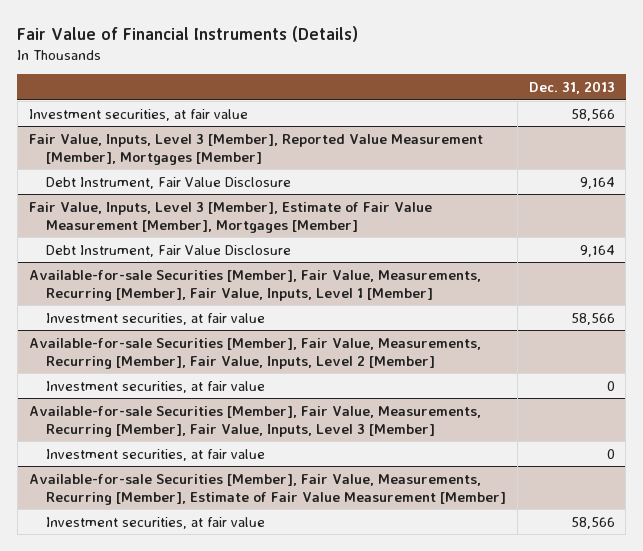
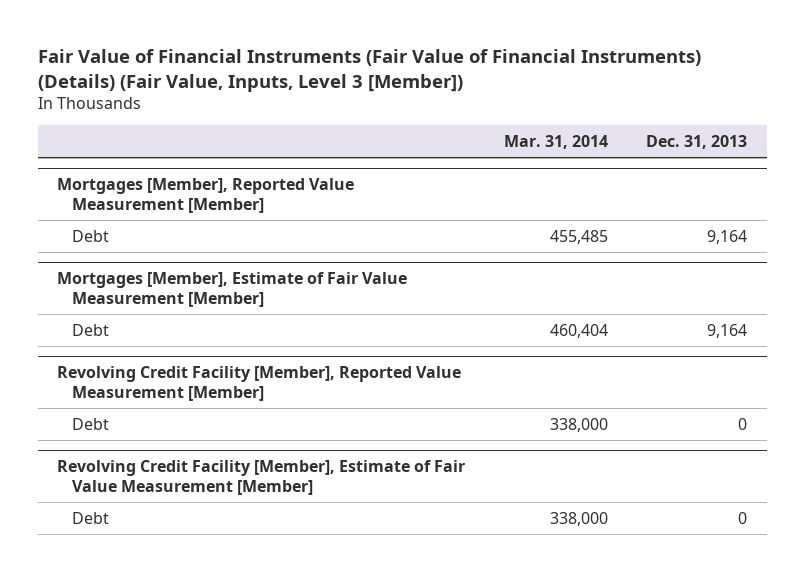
- Fair Value of Financial Instruments (Details)
+ Fair Value of Financial Instruments (Fair Value of Financial Instruments) (Details) (Fair Value, Inputs, Level 3 [Member])
- | Dec. 31, 2013
+ | Mar. 31, 2014 | Dec. 31, 2013
- Investment securities, at fair value | 58,566
- Fair Value, Inputs, Level 3 [Member], Reported Value Measurement [Member], Mortgages [Member]
- Debt Instrument, Fair Value Disclosure | 9,164
- Fair Value, Inputs, Level 3 [Member], Estimate of Fair Value Measurement [Member], Mortgages [Member]
- Debt Instrument, Fair Value Disclosure | 9,164
- Available-for-sale Securities [Member], Fair Value, Measurements, Recurring [Member], Fair Value, Inputs, Level 1 [Member]
- Investment securities, at fair value | 58,566
- Available-for-sale Securities [Member], Fair Value, Measurements, Recurring [Member], Fair Value, Inputs, Level 2 [Member]
- Investment securities, at fair value | 0
- Available-for-sale Securities [Member], Fair Value, Measurements, Recurring [Member], Fair Value, Inputs, Level 3 [Member]
- Investment securities, at fair value | 0
- Available-for-sale Securities [Member], Fair Value, Measurements, Recurring [Member], Estimate of Fair Value Measurement [Member]
- Investment securities, at fair value | 58,566
+ Mortgages [Member], Reported Value Measurement [Member]
+ Debt | 455,485 | 9,164
+ Mortgages [Member], Estimate of Fair Value Measurement [Member]
+ Debt | 460,404 | 9,164
+ Revolving Credit Facility [Member], Reported Value Measurement [Member]
+ Debt | 338,000 | 0
+ Revolving Credit Facility [Member], Estimate of Fair Value Measurement [Member]
+ Debt | 338,000 | 0

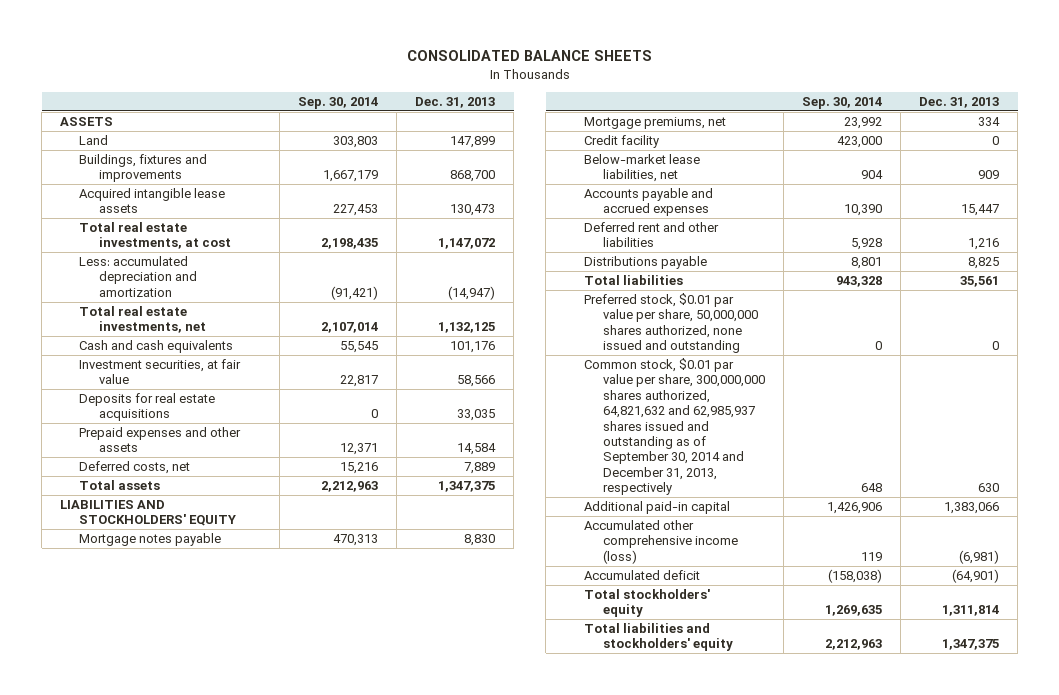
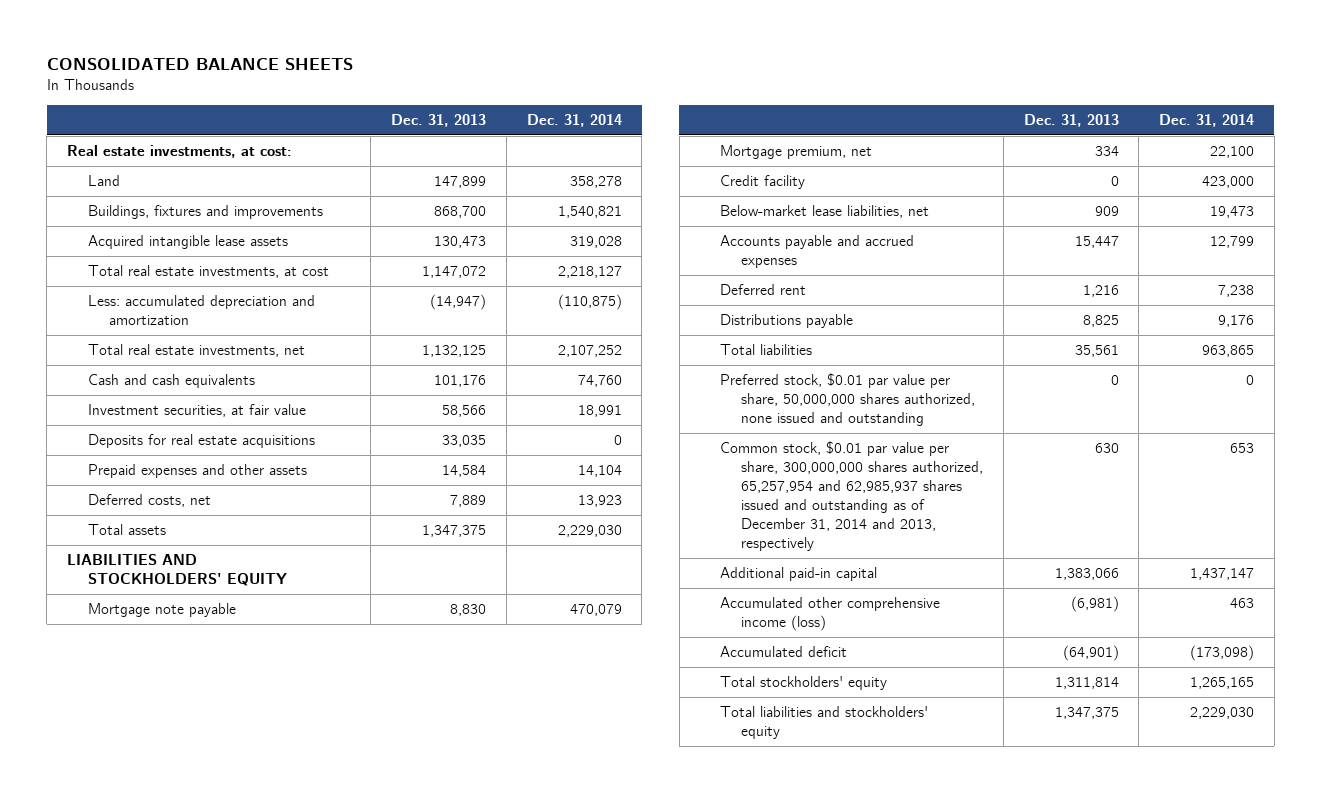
- | Sep. 30, 2014 | Dec. 31, 2013
+ | Dec. 31, 2013 | Dec. 31, 2014
- ASSETS
+ Real estate investments, at cost:
- Mortgage notes payable | 470,313 | 8,830
- Mortgage premiums, net | 23,992 | 334
+ Mortgage note payable | 8,830 | 470,079
+ Mortgage premium, net | 334 | 22,100
- Deferred rent and other liabilities | 5,928 | 1,216
+ Deferred rent | 1,216 | 7,238
- Common stock, $0.01 par value per share, 300,000,000 shares authorized, 64,821,632 and 62,985,937 shares issued and outstanding as of September 30, 2014 and December 31, 2013, respectively | 648 | 630
+ Common stock, $0.01 par value per share, 300,000,000 shares authorized, 65,257,954 and 62,985,937 shares issued and outstanding as of December 31, 2014 and 2013, respectively | 630 | 653

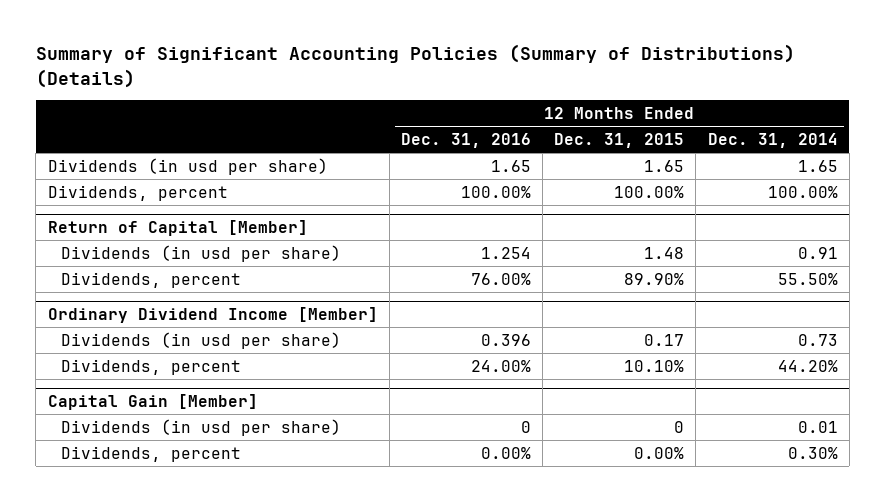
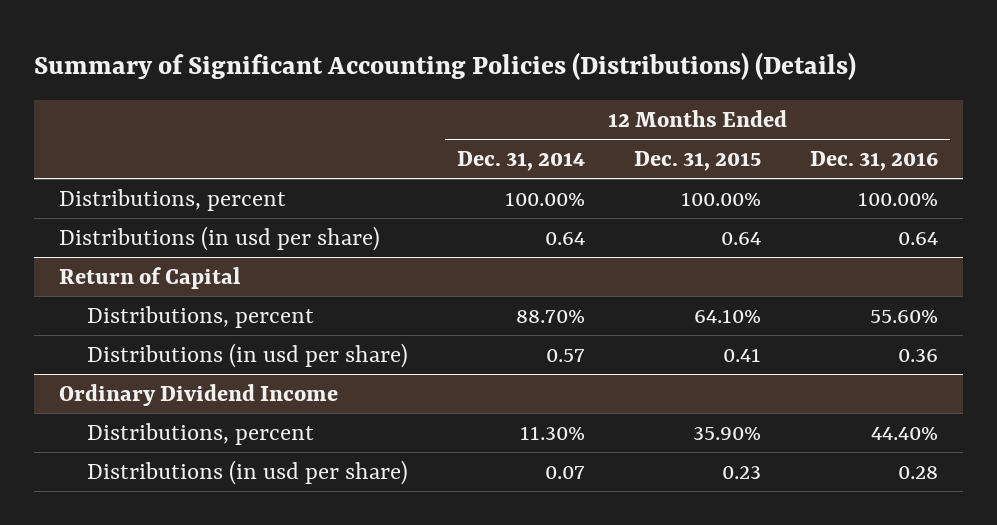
- Summary of Significant Accounting Policies (Summary of Distributions) (Details)
+ Summary of Significant Accounting Policies (Distributions) (Details)
- | 12 Months Ended Dec. 31, 2016 | 12 Months Ended Dec. 31, 2015 | 12 Months Ended Dec. 31, 2014
+ | 12 Months Ended Dec. 31, 2014 | 12 Months Ended Dec. 31, 2015 | 12 Months Ended Dec. 31, 2016
- Dividends (in usd per share) | 1.65 | 1.65 | 1.65
- Dividends, percent | 100.00% | 100.00% | 100.00%
- Return of Capital [Member]
- Dividends (in usd per share) | 1.254 | 1.48 | 0.91
- Dividends, percent | 76.00% | 89.90% | 55.50%
- Ordinary Dividend Income [Member]
- Dividends (in usd per share) | 0.396 | 0.17 | 0.73
- Dividends, percent | 24.00% | 10.10% | 44.20%
- Capital Gain [Member]
- Dividends (in usd per share) | 0 | 0 | 0.01
- Dividends, percent | 0.00% | 0.00% | 0.30%
+ Distributions, percent | 100.00% | 100.00% | 100.00%
+ Distributions (in usd per share) | 0.64 | 0.64 | 0.64
+ Return of Capital
+ Distributions, percent | 88.70% | 64.10% | 55.60%
+ Distributions (in usd per share) | 0.57 | 0.41 | 0.36
+ Ordinary Dividend Income
+ Distributions, percent | 11.30% | 35.90% | 44.40%
+ Distributions (in usd per share) | 0.07 | 0.23 | 0.28

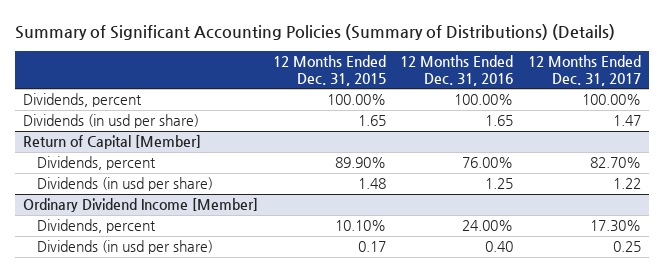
- Summary of Significant Accounting Policies (Distributions) (Details)
+ Summary of Significant Accounting Policies (Summary of Distributions) (Details)
- | 12 Months Ended Dec. 31, 2014 | 12 Months Ended Dec. 31, 2015 | 12 Months Ended Dec. 31, 2016
+ | 12 Months Ended Dec. 31, 2015 | 12 Months Ended Dec. 31, 2016 | 12 Months Ended Dec. 31, 2017
- Distributions, percent | 100.00% | 100.00% | 100.00%
- Distributions (in usd per share) | 0.64 | 0.64 | 0.64
- Return of Capital
- Distributions, percent | 88.70% | 64.10% | 55.60%
- Distributions (in usd per share) | 0.57 | 0.41 | 0.36
- Ordinary Dividend Income
- Distributions, percent | 11.30% | 35.90% | 44.40%
- Distributions (in usd per share) | 0.07 | 0.23 | 0.28
+ Dividends, percent | 100.00% | 100.00% | 100.00%
+ Dividends (in usd per share) | 1.65 | 1.65 | 1.47
+ Return of Capital [Member]
+ Dividends, percent | 89.90% | 76.00% | 82.70%
+ Dividends (in usd per share) | 1.48 | 1.25 | 1.22
+ Ordinary Dividend Income [Member]
+ Dividends, percent | 10.10% | 24.00% | 17.30%
+ Dividends (in usd per share) | 0.17 | 0.40 | 0.25

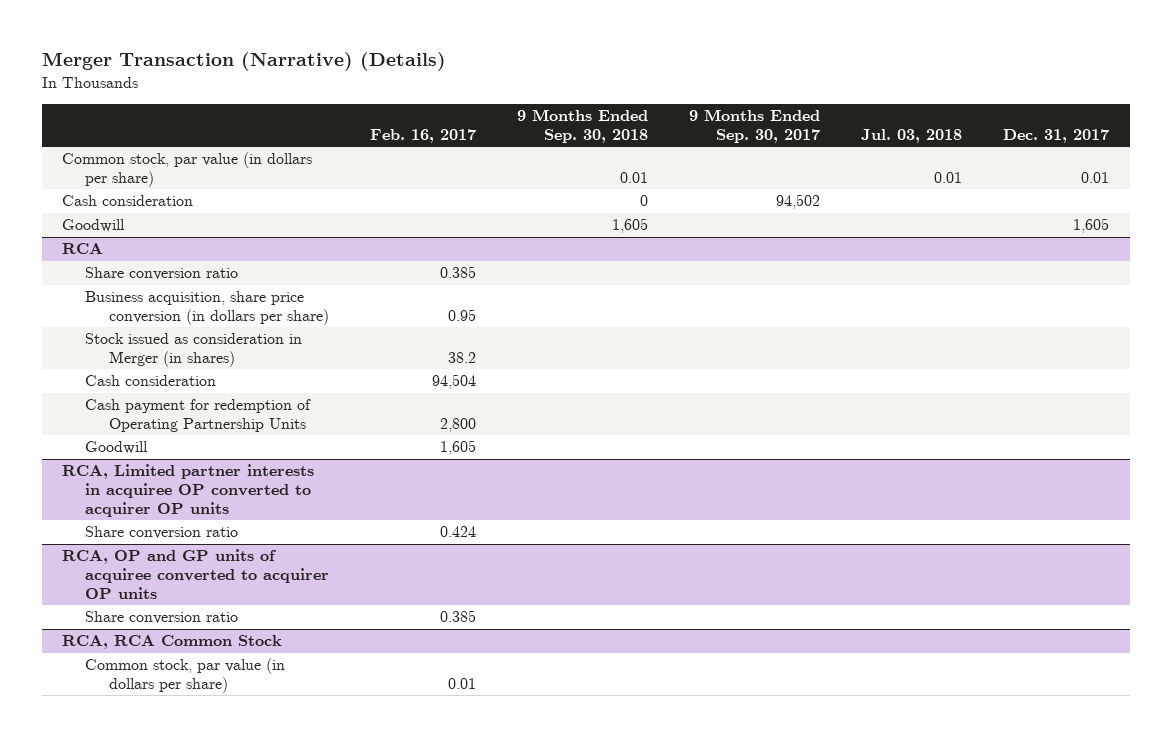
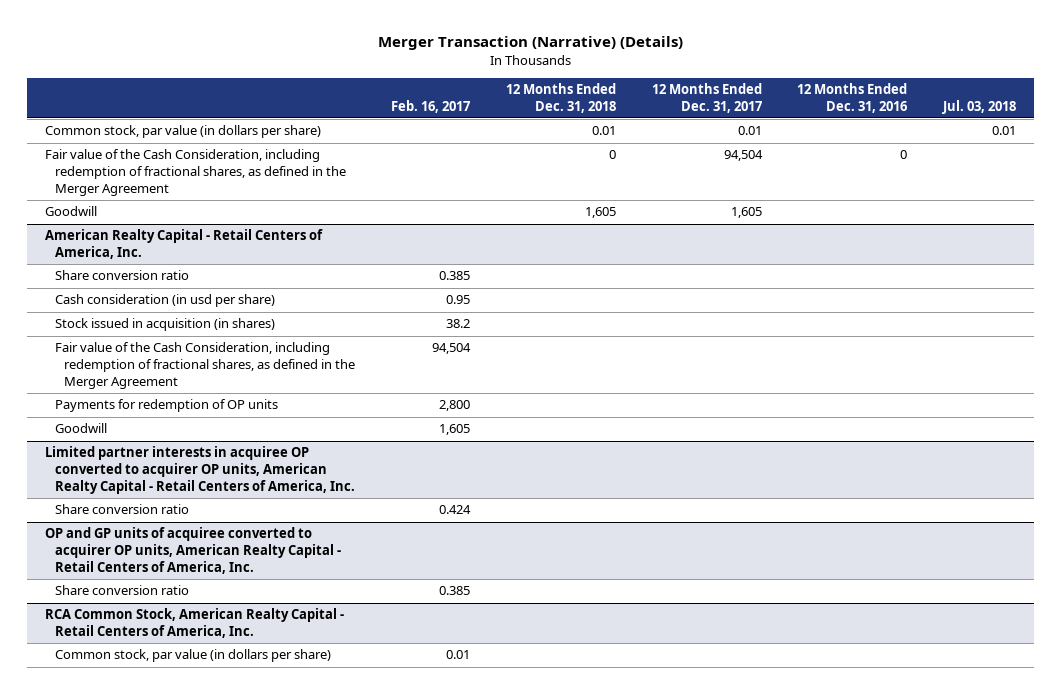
- | Feb. 16, 2017 | 9 Months Ended Sep. 30, 2018 | 9 Months Ended Sep. 30, 2017 | Jul. 03, 2018 | Dec. 31, 2017
+ | Feb. 16, 2017 | 12 Months Ended Dec. 31, 2018 | 12 Months Ended Dec. 31, 2017 | 12 Months Ended Dec. 31, 2016 | Jul. 03, 2018
- Cash consideration | | 0 | 94,502 | |
+ Fair value of the Cash Consideration, including redemption of fractional shares, as defined in the Merger Agreement | | 0 | 94,504 | 0 |
- RCA
+ American Realty Capital - Retail Centers of America, Inc.
- Business acquisition, share price conversion (in dollars per share) | 0.95 | | | |
- Stock issued as consideration in Merger (in shares) | 38.2 | | | |
- Cash consideration | 94,504 | | | |
- Cash payment for redemption of Operating Partnership Units | 2,800 | | | |
+ Cash consideration (in usd per share) | 0.95 | | | |
+ Stock issued in acquisition (in shares) | 38.2 | | | |
+ Fair value of the Cash Consideration, including redemption of fractional shares, as defined in the Merger Agreement | 94,504 | | | |
+ Payments for redemption of OP units | 2,800 | | | |
- RCA, Limited partner interests in acquiree OP converted to acquirer OP units
+ Limited partner interests in acquiree OP converted to acquirer OP units, American Realty Capital - Retail Centers of America, Inc.
- RCA, OP and GP units of acquiree converted to acquirer OP units
+ OP and GP units of acquiree converted to acquirer OP units, American Realty Capital - Retail Centers of America, Inc.
- RCA, RCA Common Stock
+ RCA Common Stock, American Realty Capital - Retail Centers of America, Inc.

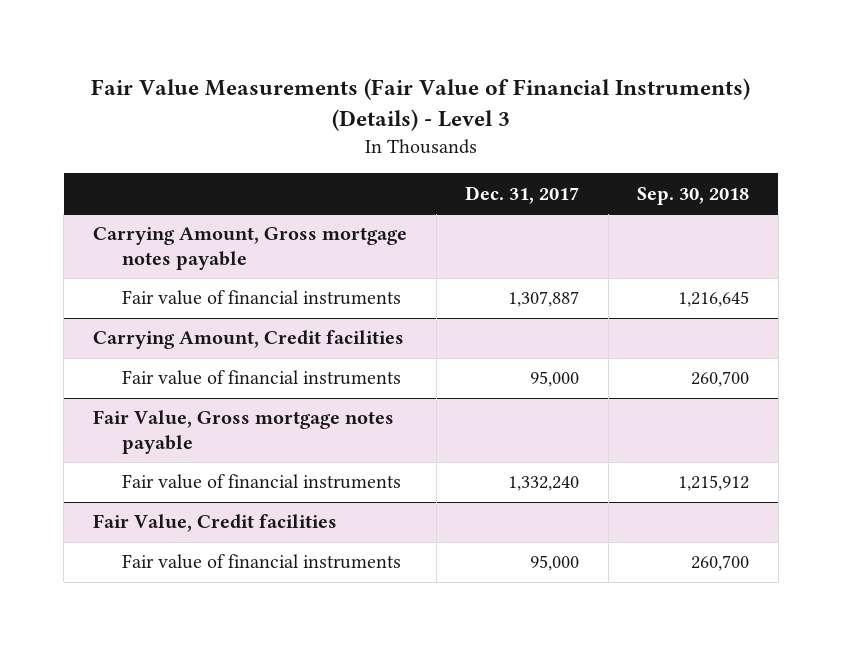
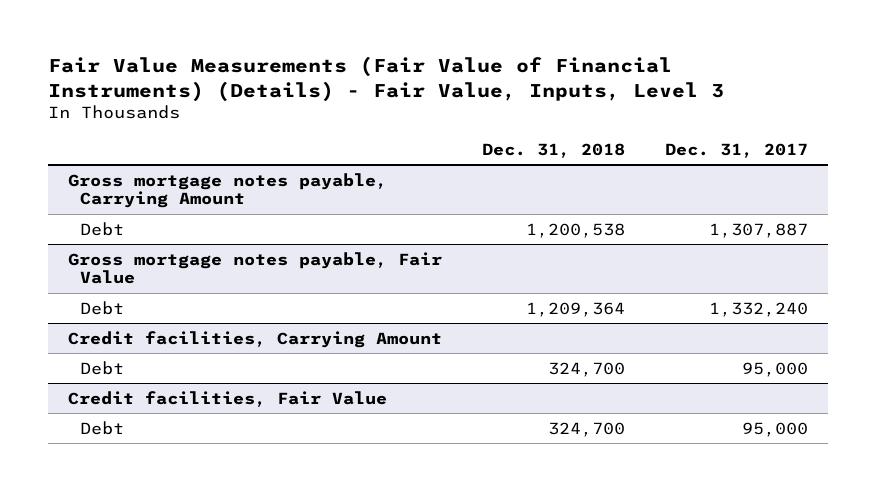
- Fair Value Measurements (Fair Value of Financial Instruments) (Details) - Level 3
+ Fair Value Measurements (Fair Value of Financial Instruments) (Details) - Fair Value, Inputs, Level 3
- | Dec. 31, 2017 | Sep. 30, 2018
+ | Dec. 31, 2018 | Dec. 31, 2017
- Carrying Amount, Gross mortgage notes payable
- Fair value of financial instruments | 1,307,887 | 1,216,645
- Carrying Amount, Credit facilities
- Fair value of financial instruments | 95,000 | 260,700
- Fair Value, Gross mortgage notes payable
- Fair value of financial instruments | 1,332,240 | 1,215,912
- Fair Value, Credit facilities
- Fair value of financial instruments | 95,000 | 260,700
+ Gross mortgage notes payable, Carrying Amount
+ Debt | 1,200,538 | 1,307,887
+ Gross mortgage notes payable, Fair Value
+ Debt | 1,209,364 | 1,332,240
+ Credit facilities, Carrying Amount
+ Debt | 324,700 | 95,000
+ Credit facilities, Fair Value
+ Debt | 324,700 | 95,000

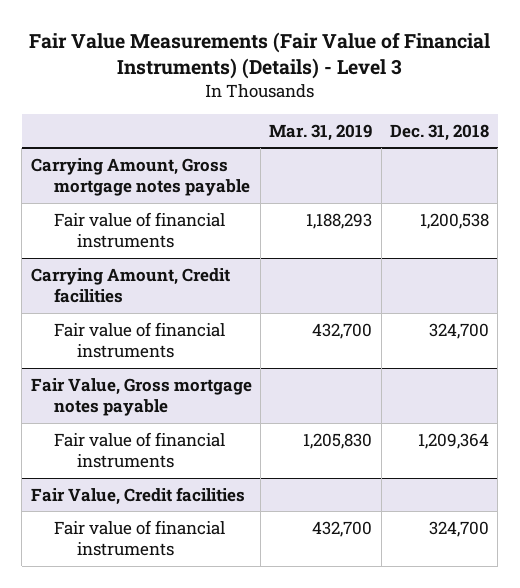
- Fair Value Measurements (Fair Value of Financial Instruments) (Details) - Fair Value, Inputs, Level 3
+ Fair Value Measurements (Fair Value of Financial Instruments) (Details) - Level 3
- | Dec. 31, 2018 | Dec. 31, 2017
+ | Mar. 31, 2019 | Dec. 31, 2018
- Gross mortgage notes payable, Carrying Amount
- Debt | 1,200,538 | 1,307,887
- Gross mortgage notes payable, Fair Value
- Debt | 1,209,364 | 1,332,240
- Credit facilities, Carrying Amount
- Debt | 324,700 | 95,000
- Credit facilities, Fair Value
- Debt | 324,700 | 95,000
+ Carrying Amount, Gross mortgage notes payable
+ Fair value of financial instruments | 1,188,293 | 1,200,538
+ Carrying Amount, Credit facilities
+ Fair value of financial instruments | 432,700 | 324,700
+ Fair Value, Gross mortgage notes payable
+ Fair value of financial instruments | 1,205,830 | 1,209,364
+ Fair Value, Credit facilities
+ Fair value of financial instruments | 432,700 | 324,700

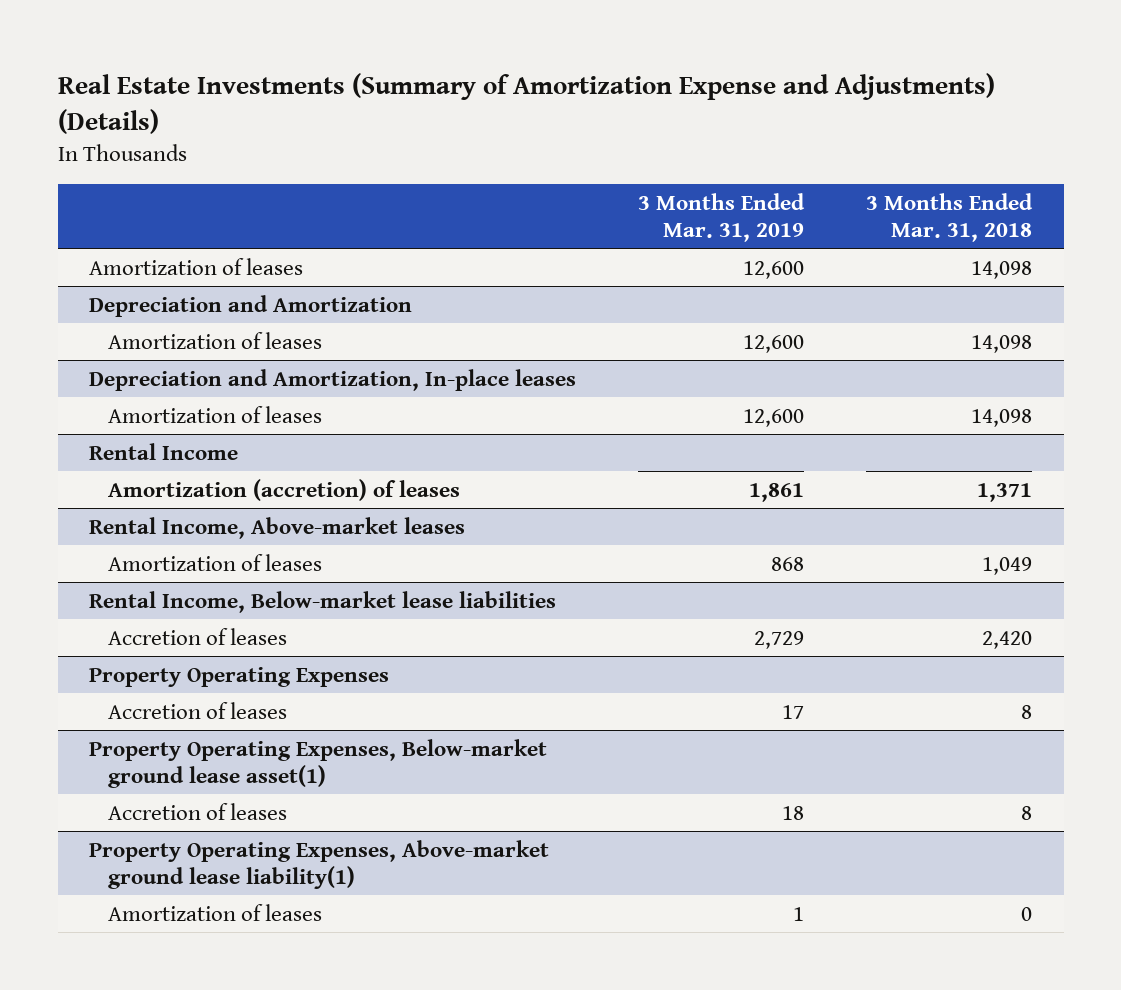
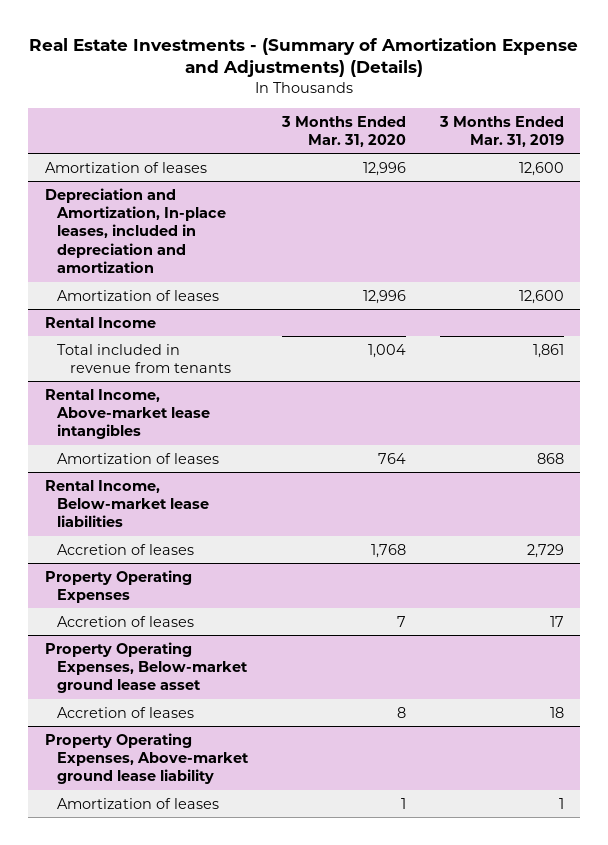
- Real Estate Investments (Summary of Amortization Expense and Adjustments) (Details)
+ Real Estate Investments - (Summary of Amortization Expense and Adjustments) (Details)
- | 3 Months Ended Mar. 31, 2019 | 3 Months Ended Mar. 31, 2018
+ | 3 Months Ended Mar. 31, 2020 | 3 Months Ended Mar. 31, 2019
- Depreciation and Amortization
- Amortization of leases | 12,600 | 14,098
- Depreciation and Amortization, In-place leases
+ Depreciation and Amortization, In-place leases, included in depreciation and amortization
@ Rental Income
- Amortization (accretion) of leases | 1,861 | 1,371
- Rental Income, Above-market leases
@ Rental Income
+ Total included in revenue from tenants | 1,004 | 1,861
+ Rental Income, Above-market lease intangibles
- Property Operating Expenses, Below-market ground lease asset(1)
+ Property Operating Expenses, Below-market ground lease asset
- Property Operating Expenses, Above-market ground lease liability(1)
+ Property Operating Expenses, Above-market ground lease liability

